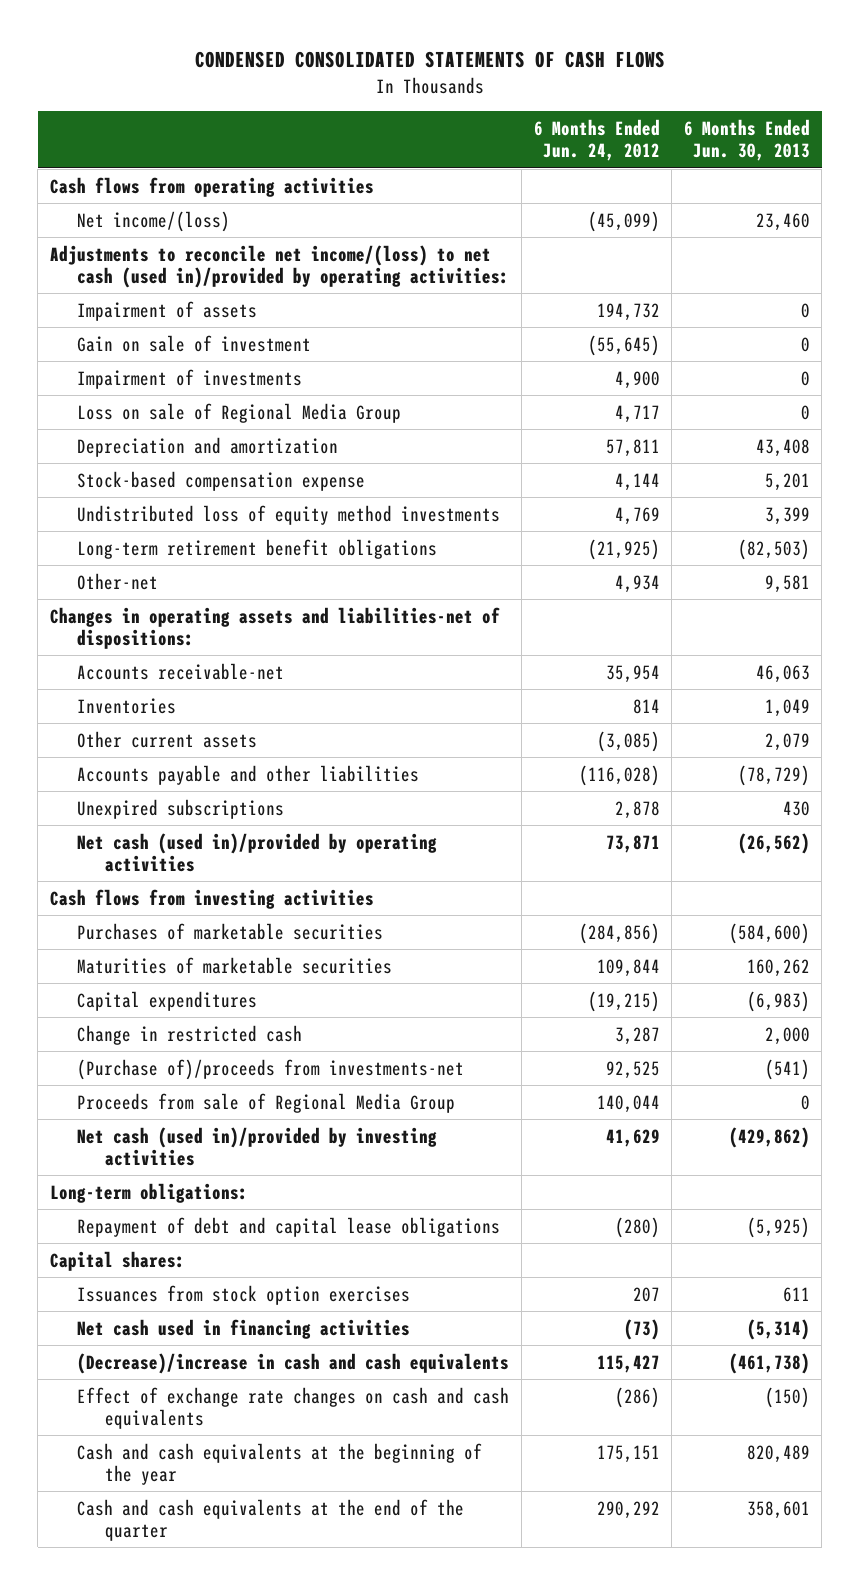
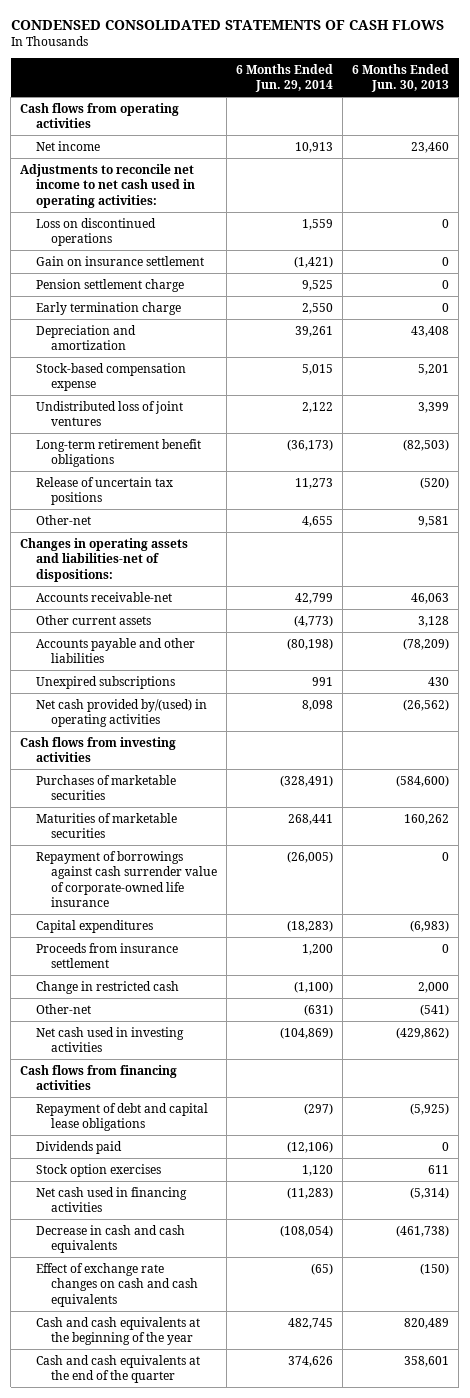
- | 6 Months Ended Jun. 24, 2012 | 6 Months Ended Jun. 30, 2013
+ | 6 Months Ended Jun. 29, 2014 | 6 Months Ended Jun. 30, 2013
- Net income/(loss) | (45,099) | 23,460
- Adjustments to reconcile net income/(loss) to net cash (used in)/provided by operating activities:
- Impairment of assets | 194,732 | 0
- Gain on sale of investment | (55,645) | 0
- Impairment of investments | 4,900 | 0
- Loss on sale of Regional Media Group | 4,717 | 0
+ Net income | 10,913 | 23,460
+ Adjustments to reconcile net income to net cash used in operating activities:
+ Loss on discontinued operations | 1,559 | 0
+ Gain on insurance settlement | (1,421) | 0
+ Pension settlement charge | 9,525 | 0
+ Early termination charge | 2,550 | 0
- Undistributed loss of equity method investments | 4,769 | 3,399
+ Undistributed loss of joint ventures | 2,122 | 3,399
+ Release of uncertain tax positions | 11,273 | (520)
- Inventories | 814 | 1,049
- Other current assets | (3,085) | 2,079
- Accounts payable and other liabilities | (116,028) | (78,729)
+ Other current assets | (4,773) | 3,128
+ Accounts payable and other liabilities | (80,198) | (78,209)
- Net cash (used in)/provided by operating activities | 73,871 | (26,562)
+ Net cash provided by/(used) in operating activities | 8,098 | (26,562)
+ Repayment of borrowings against cash surrender value of corporate-owned life insurance | (26,005) | 0
+ Proceeds from insurance settlement | 1,200 | 0
- (Purchase of)/proceeds from investments-net | 92,525 | (541)
- Proceeds from sale of Regional Media Group | 140,044 | 0
- Net cash (used in)/provided by investing activities | 41,629 | (429,862)
- Long-term obligations:
+ Other-net | (631) | (541)
+ Net cash used in investing activities | (104,869) | (429,862)
+ Cash flows from financing activities
- Capital shares:
- Issuances from stock option exercises | 207 | 611
+ Dividends paid | (12,106) | 0
+ Stock option exercises | 1,120 | 611
- (Decrease)/increase in cash and cash equivalents | 115,427 | (461,738)
+ Decrease in cash and cash equivalents | (108,054) | (461,738)

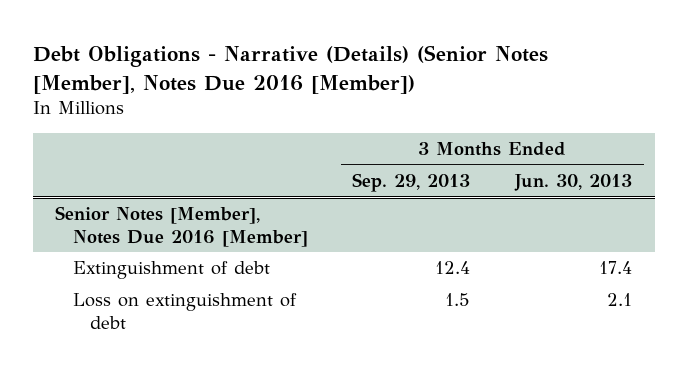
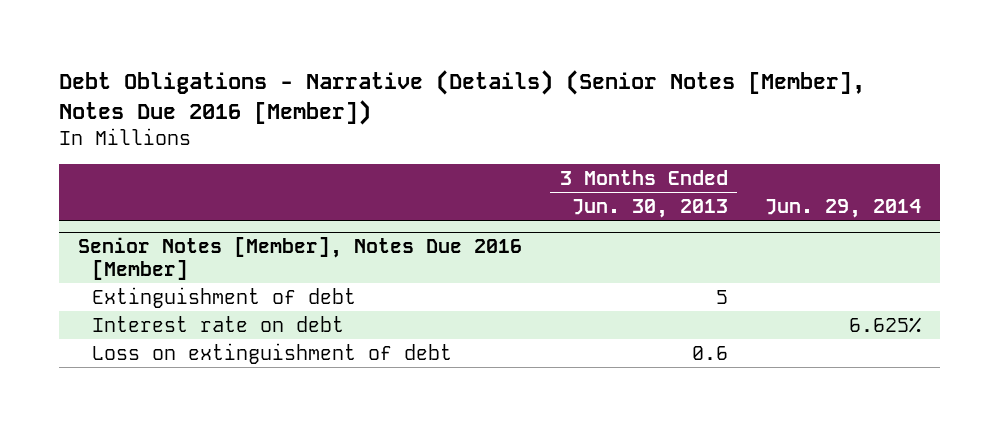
- | 3 Months Ended Sep. 29, 2013 | 3 Months Ended Jun. 30, 2013
+ | 3 Months Ended Jun. 30, 2013 | Jun. 29, 2014
@ Senior Notes [Member], Notes Due 2016 [Member]
- Extinguishment of debt | 12.4 | 17.4
- Loss on extinguishment of debt | 1.5 | 2.1
+ Extinguishment of debt | 5 |
+ Interest rate on debt | | 6.625%
+ Loss on extinguishment of debt | 0.6 |

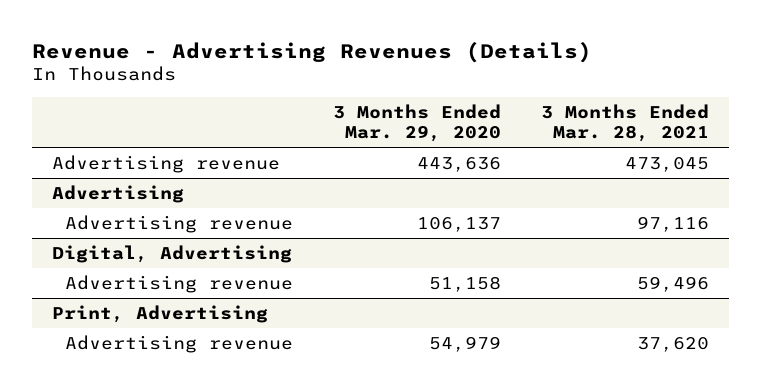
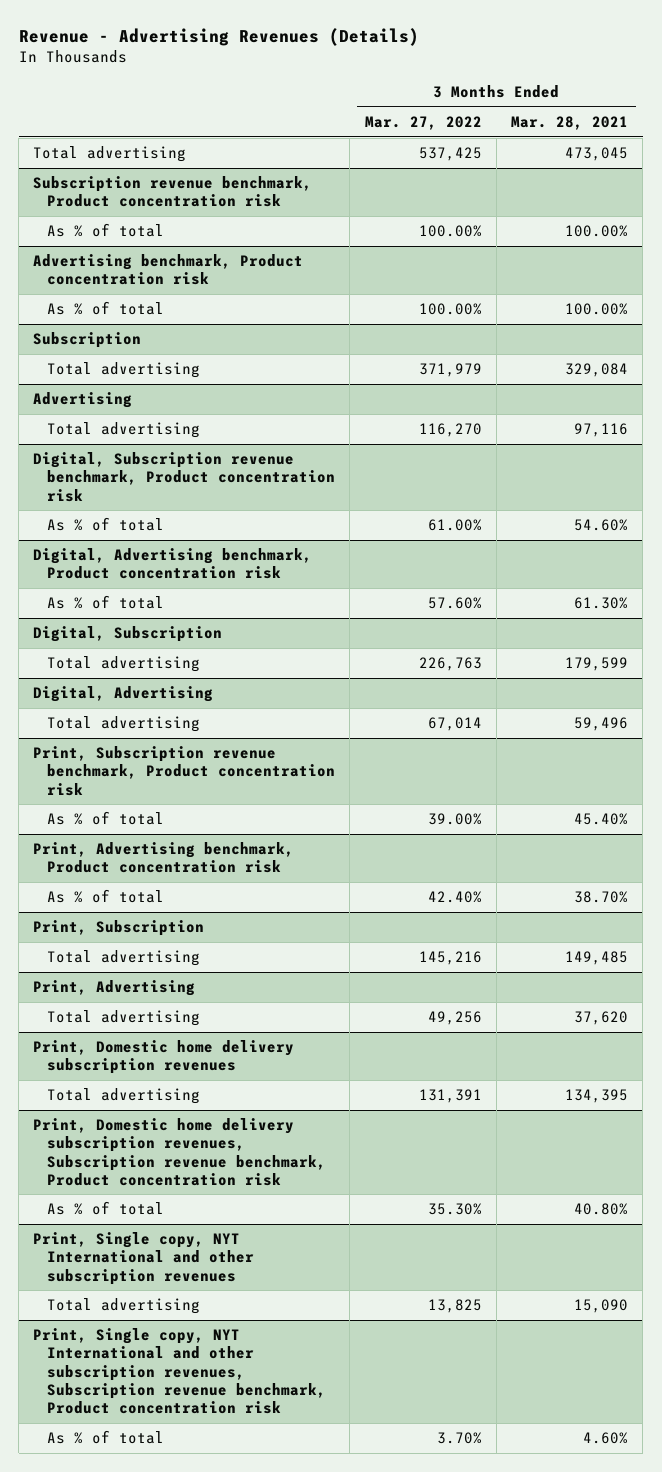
- | 3 Months Ended Mar. 29, 2020 | 3 Months Ended Mar. 28, 2021
+ | 3 Months Ended Mar. 27, 2022 | 3 Months Ended Mar. 28, 2021
- Advertising revenue | 443,636 | 473,045
+ Total advertising | 537,425 | 473,045
+ Subscription revenue benchmark, Product concentration risk
+ As % of total | 100.00% | 100.00%
+ Advertising benchmark, Product concentration risk
+ As % of total | 100.00% | 100.00%
+ Subscription
+ Total advertising | 371,979 | 329,084
@ Advertising
- Advertising revenue | 106,137 | 97,116
+ Total advertising | 116,270 | 97,116
+ Digital, Subscription revenue benchmark, Product concentration risk
+ As % of total | 61.00% | 54.60%
+ Digital, Advertising benchmark, Product concentration risk
+ As % of total | 57.60% | 61.30%
+ Digital, Subscription
+ Total advertising | 226,763 | 179,599
@ Digital, Advertising
- Advertising revenue | 51,158 | 59,496
+ Total advertising | 67,014 | 59,496
+ Print, Subscription revenue benchmark, Product concentration risk
+ As % of total | 39.00% | 45.40%
+ Print, Advertising benchmark, Product concentration risk
+ As % of total | 42.40% | 38.70%
+ Print, Subscription
+ Total advertising | 145,216 | 149,485
@ Print, Advertising
- Advertising revenue | 54,979 | 37,620
+ Total advertising | 49,256 | 37,620
+ Print, Domestic home delivery subscription revenues
+ Total advertising | 131,391 | 134,395
+ Print, Domestic home delivery subscription revenues, Subscription revenue benchmark, Product concentration risk
+ As % of total | 35.30% | 40.80%
+ Print, Single copy, NYT International and other subscription revenues
+ Total advertising | 13,825 | 15,090
+ Print, Single copy, NYT International and other subscription revenues, Subscription revenue benchmark, Product concentration risk
+ As % of total | 3.70% | 4.60%

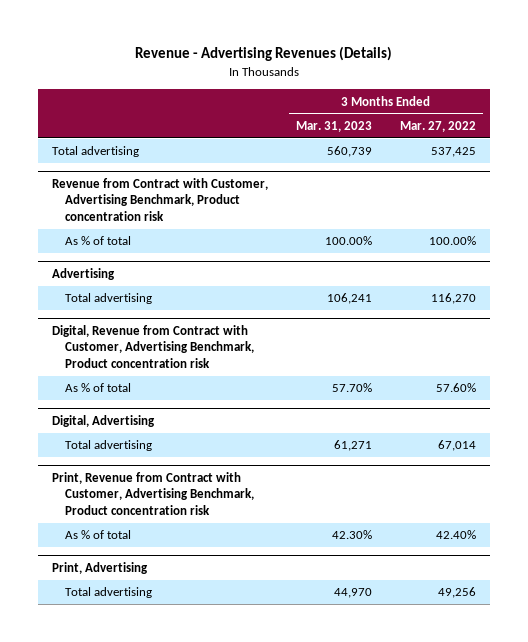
- | 3 Months Ended Mar. 27, 2022 | 3 Months Ended Mar. 28, 2021
+ | 3 Months Ended Mar. 31, 2023 | 3 Months Ended Mar. 27, 2022
- Subscription revenue benchmark, Product concentration risk
- As % of total | 100.00% | 100.00%
- Advertising benchmark, Product concentration risk
+ Revenue from Contract with Customer, Advertising Benchmark, Product concentration risk
- Subscription
- Total advertising | 371,979 | 329,084
- Digital, Subscription revenue benchmark, Product concentration risk
- As % of total | 61.00% | 54.60%
- Digital, Advertising benchmark, Product concentration risk
+ Digital, Revenue from Contract with Customer, Advertising Benchmark, Product concentration risk
- Digital, Subscription
- Total advertising | 226,763 | 179,599
- Print, Subscription revenue benchmark, Product concentration risk
- As % of total | 39.00% | 45.40%
- Print, Advertising benchmark, Product concentration risk
+ Print, Revenue from Contract with Customer, Advertising Benchmark, Product concentration risk
- Print, Subscription
- Total advertising | 145,216 | 149,485
- Print, Domestic home delivery subscription revenues
- Total advertising | 131,391 | 134,395
- Print, Domestic home delivery subscription revenues, Subscription revenue benchmark, Product concentration risk
- As % of total | 35.30% | 40.80%
- Print, Single copy, NYT International and other subscription revenues
- Total advertising | 13,825 | 15,090
- Print, Single copy, NYT International and other subscription revenues, Subscription revenue benchmark, Product concentration risk
- As % of total | 3.70% | 4.60%

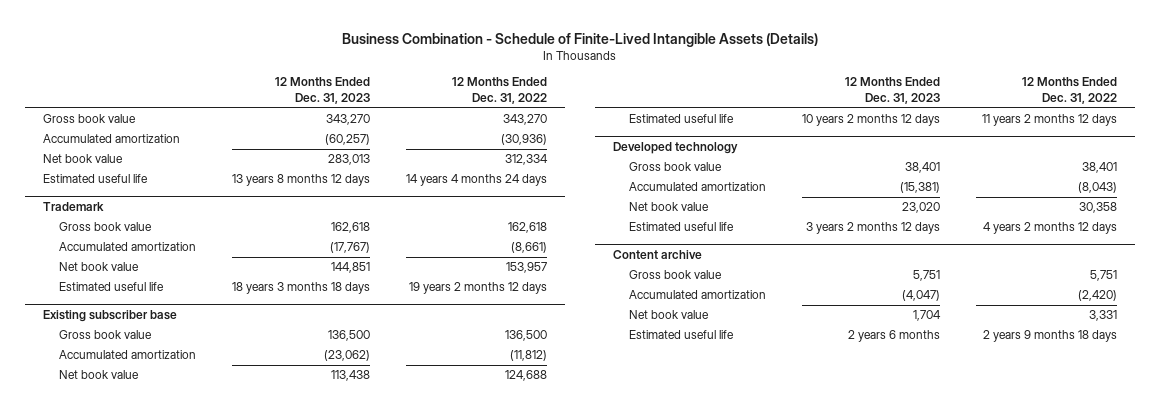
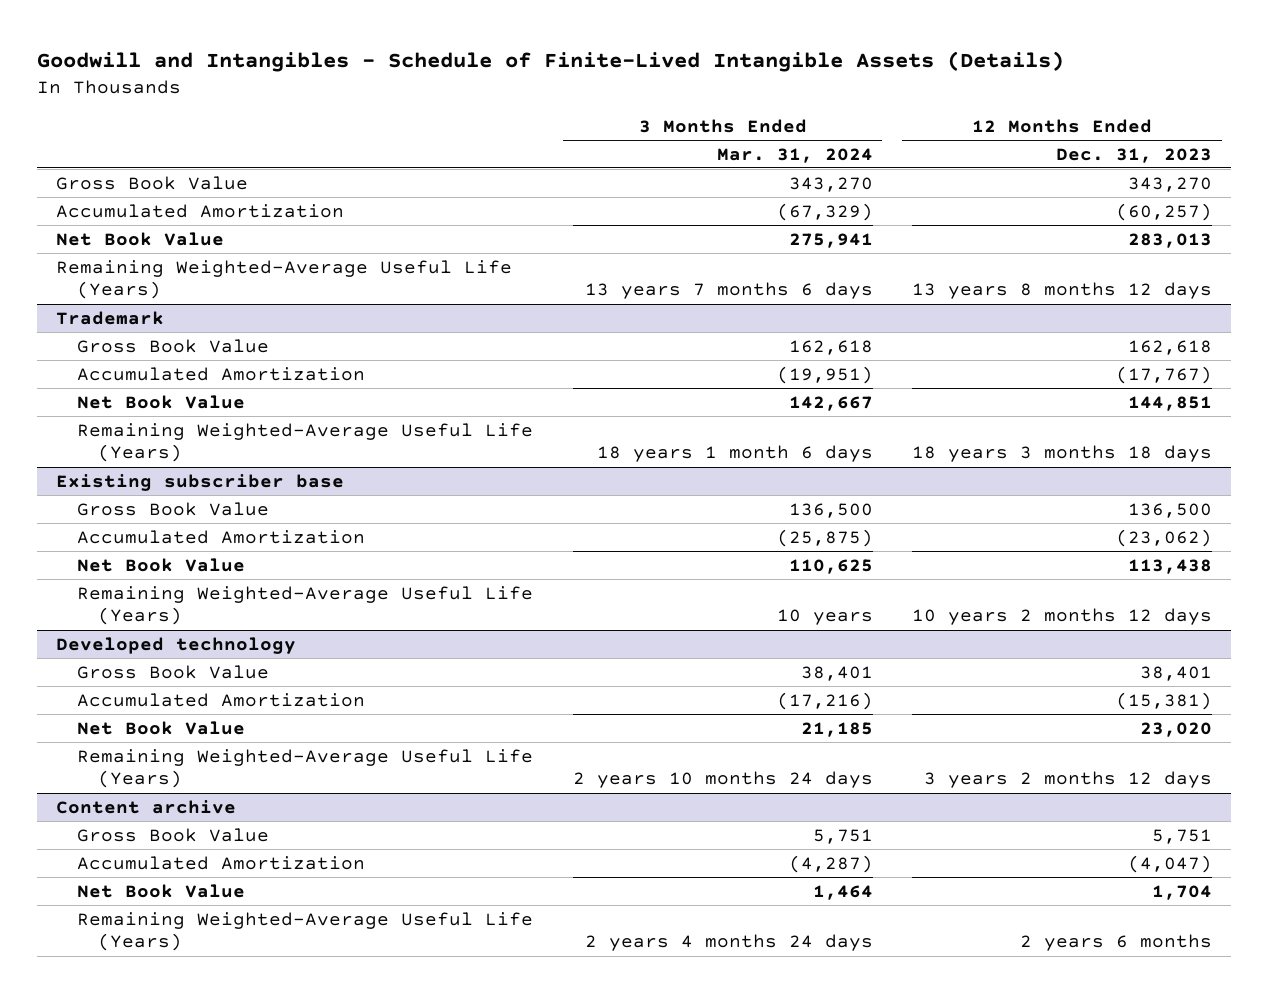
- Business Combination - Schedule of Finite-Lived Intangible Assets (Details)
+ Goodwill and Intangibles - Schedule of Finite-Lived Intangible Assets (Details)
- | 12 Months Ended Dec. 31, 2023 | 12 Months Ended Dec. 31, 2022
+ | 3 Months Ended Mar. 31, 2024 | 12 Months Ended Dec. 31, 2023
- Gross book value | 343,270 | 343,270
- Accumulated amortization | (60,257) | (30,936)
- Net book value | 283,013 | 312,334
- Estimated useful life | 13 years 8 months 12 days | 14 years 4 months 24 days
+ Gross Book Value | 343,270 | 343,270
+ Accumulated Amortization | (67,329) | (60,257)
+ Net Book Value | 275,941 | 283,013
+ Remaining Weighted-Average Useful Life (Years) | 13 years 7 months 6 days | 13 years 8 months 12 days
@ Trademark
- Gross book value | 162,618 | 162,618
- Accumulated amortization | (17,767) | (8,661)
- Net book value | 144,851 | 153,957
- Estimated useful life | 18 years 3 months 18 days | 19 years 2 months 12 days
+ Gross Book Value | 162,618 | 162,618
+ Accumulated Amortization | (19,951) | (17,767)
+ Net Book Value | 142,667 | 144,851
+ Remaining Weighted-Average Useful Life (Years) | 18 years 1 month 6 days | 18 years 3 months 18 days
@ Existing subscriber base
- Gross book value | 136,500 | 136,500
- Accumulated amortization | (23,062) | (11,812)
- Net book value | 113,438 | 124,688
- Estimated useful life | 10 years 2 months 12 days | 11 years 2 months 12 days
+ Gross Book Value | 136,500 | 136,500
+ Accumulated Amortization | (25,875) | (23,062)
+ Net Book Value | 110,625 | 113,438
+ Remaining Weighted-Average Useful Life (Years) | 10 years | 10 years 2 months 12 days
@ Developed technology
- Gross book value | 38,401 | 38,401
- Accumulated amortization | (15,381) | (8,043)
- Net book value | 23,020 | 30,358
- Estimated useful life | 3 years 2 months 12 days | 4 years 2 months 12 days
+ Gross Book Value | 38,401 | 38,401
+ Accumulated Amortization | (17,216) | (15,381)
+ Net Book Value | 21,185 | 23,020
+ Remaining Weighted-Average Useful Life (Years) | 2 years 10 months 24 days | 3 years 2 months 12 days
@ Content archive
- Gross book value | 5,751 | 5,751
- Accumulated amortization | (4,047) | (2,420)
- Net book value | 1,704 | 3,331
- Estimated useful life | 2 years 6 months | 2 years 9 months 18 days
+ Gross Book Value | 5,751 | 5,751
+ Accumulated Amortization | (4,287) | (4,047)
+ Net Book Value | 1,464 | 1,704
+ Remaining Weighted-Average Useful Life (Years) | 2 years 4 months 24 days | 2 years 6 months

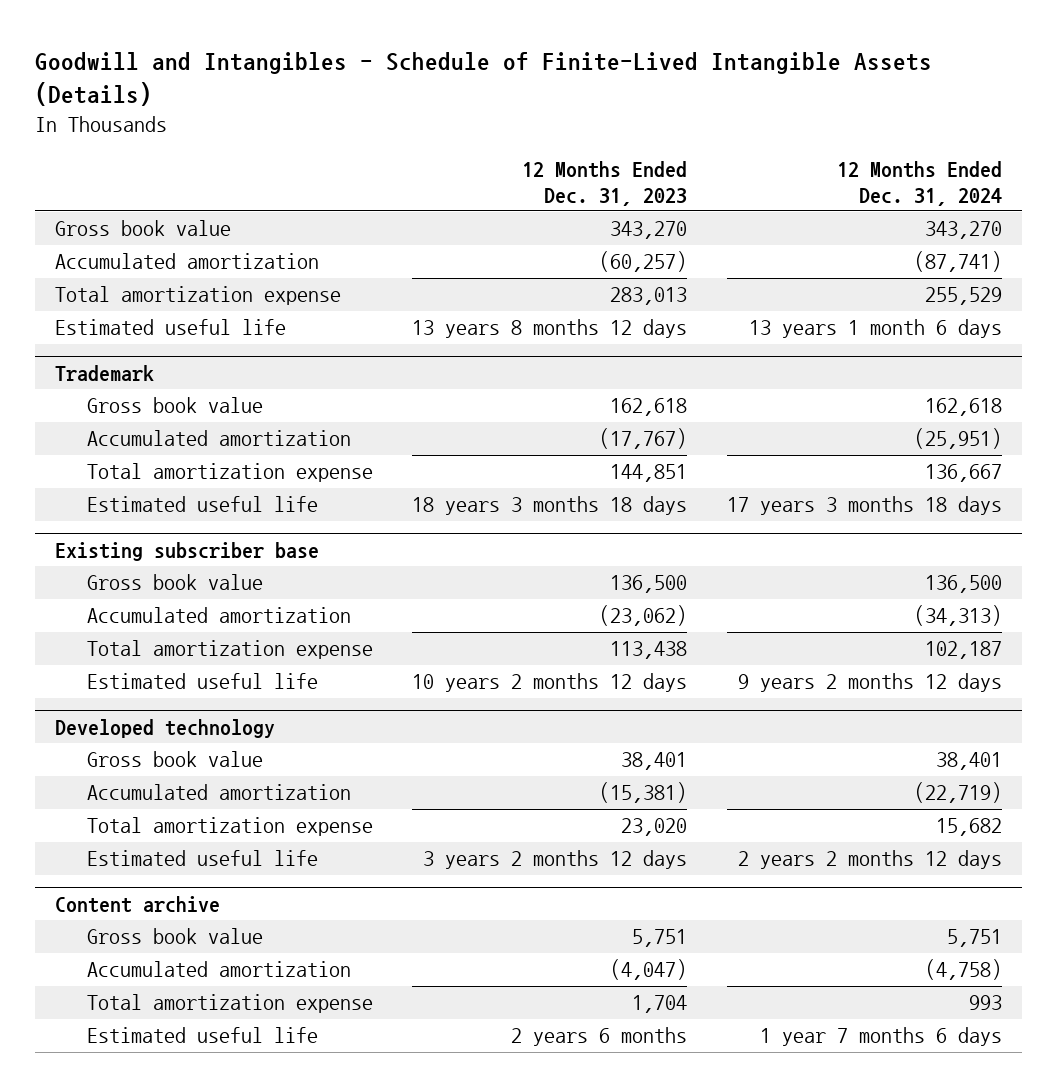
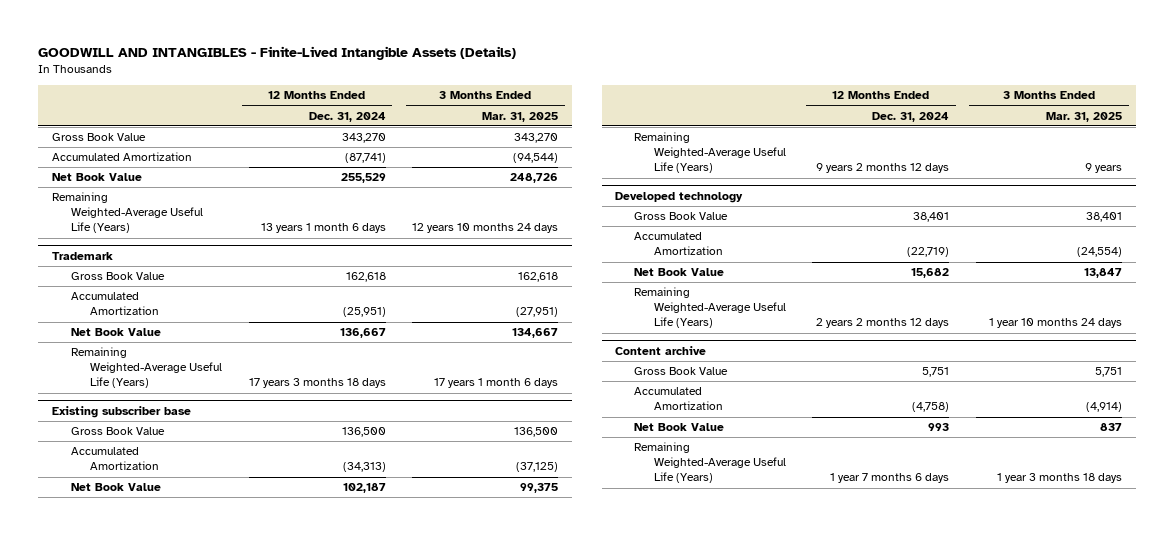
- Goodwill and Intangibles - Schedule of Finite-Lived Intangible Assets (Details)
+ GOODWILL AND INTANGIBLES - Finite-Lived Intangible Assets (Details)
- | 12 Months Ended Dec. 31, 2023 | 12 Months Ended Dec. 31, 2024
+ | 12 Months Ended Dec. 31, 2024 | 3 Months Ended Mar. 31, 2025
- Gross book value | 343,270 | 343,270
- Accumulated amortization | (60,257) | (87,741)
- Total amortization expense | 283,013 | 255,529
- Estimated useful life | 13 years 8 months 12 days | 13 years 1 month 6 days
+ Gross Book Value | 343,270 | 343,270
+ Accumulated Amortization | (87,741) | (94,544)
+ Net Book Value | 255,529 | 248,726
+ Remaining Weighted-Average Useful Life (Years) | 13 years 1 month 6 days | 12 years 10 months 24 days
@ Trademark
- Gross book value | 162,618 | 162,618
- Accumulated amortization | (17,767) | (25,951)
- Total amortization expense | 144,851 | 136,667
- Estimated useful life | 18 years 3 months 18 days | 17 years 3 months 18 days
+ Gross Book Value | 162,618 | 162,618
+ Accumulated Amortization | (25,951) | (27,951)
+ Net Book Value | 136,667 | 134,667
+ Remaining Weighted-Average Useful Life (Years) | 17 years 3 months 18 days | 17 years 1 month 6 days
@ Existing subscriber base
- Gross book value | 136,500 | 136,500
- Accumulated amortization | (23,062) | (34,313)
- Total amortization expense | 113,438 | 102,187
- Estimated useful life | 10 years 2 months 12 days | 9 years 2 months 12 days
+ Gross Book Value | 136,500 | 136,500
+ Accumulated Amortization | (34,313) | (37,125)
+ Net Book Value | 102,187 | 99,375
+ Remaining Weighted-Average Useful Life (Years) | 9 years 2 months 12 days | 9 years
@ Developed technology
- Gross book value | 38,401 | 38,401
- Accumulated amortization | (15,381) | (22,719)
- Total amortization expense | 23,020 | 15,682
- Estimated useful life | 3 years 2 months 12 days | 2 years 2 months 12 days
+ Gross Book Value | 38,401 | 38,401
+ Accumulated Amortization | (22,719) | (24,554)
+ Net Book Value | 15,682 | 13,847
+ Remaining Weighted-Average Useful Life (Years) | 2 years 2 months 12 days | 1 year 10 months 24 days
@ Content archive
- Gross book value | 5,751 | 5,751
- Accumulated amortization | (4,047) | (4,758)
- Total amortization expense | 1,704 | 993
- Estimated useful life | 2 years 6 months | 1 year 7 months 6 days
+ Gross Book Value | 5,751 | 5,751
+ Accumulated Amortization | (4,758) | (4,914)
+ Net Book Value | 993 | 837
+ Remaining Weighted-Average Useful Life (Years) | 1 year 7 months 6 days | 1 year 3 months 18 days

